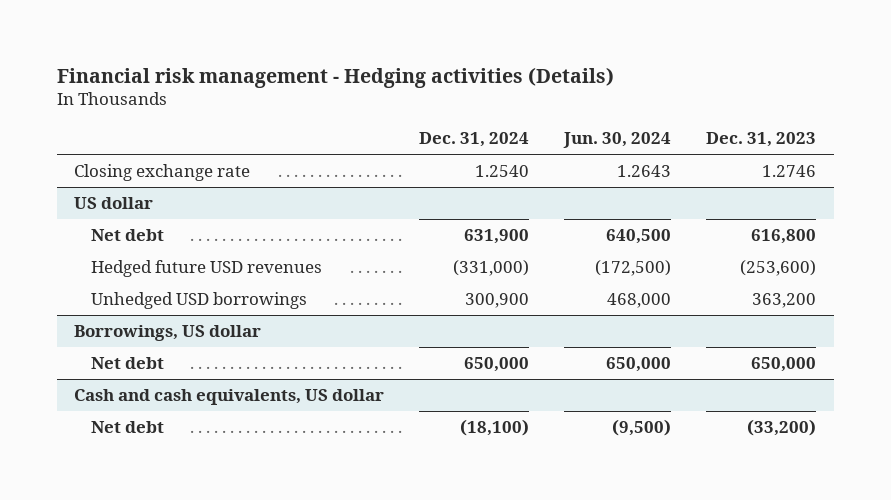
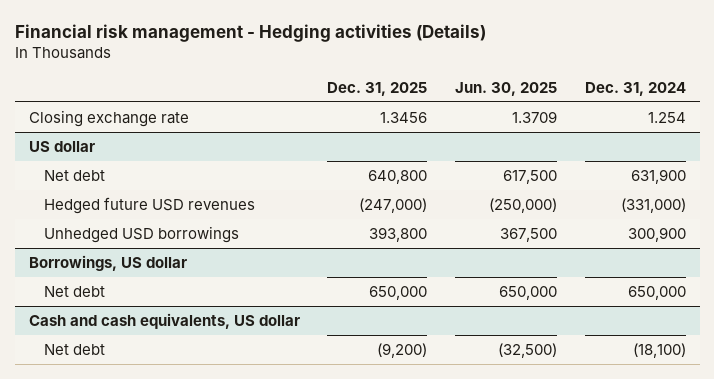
- | Dec. 31, 2024 | Jun. 30, 2024 | Dec. 31, 2023
+ | Dec. 31, 2025 | Jun. 30, 2025 | Dec. 31, 2024
- Closing exchange rate | 1.2540 | 1.2643 | 1.2746
+ Closing exchange rate | 1.3456 | 1.3709 | 1.254

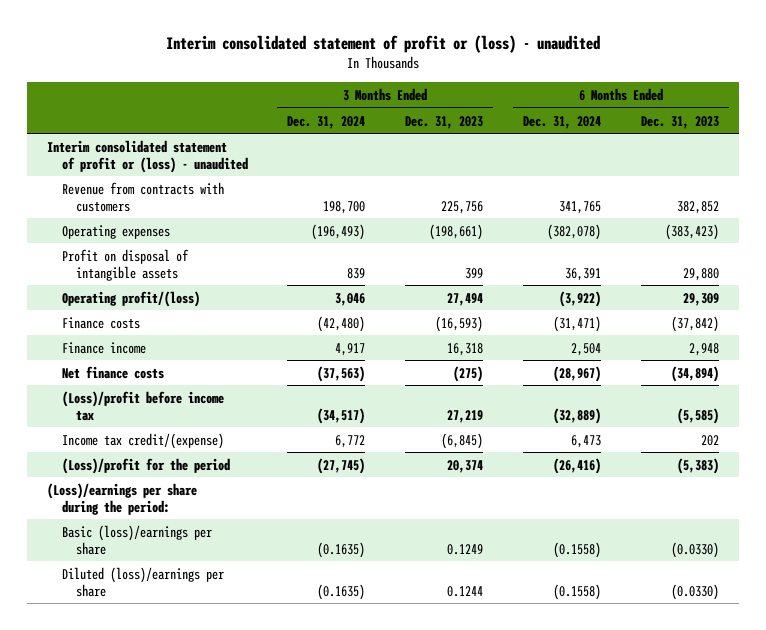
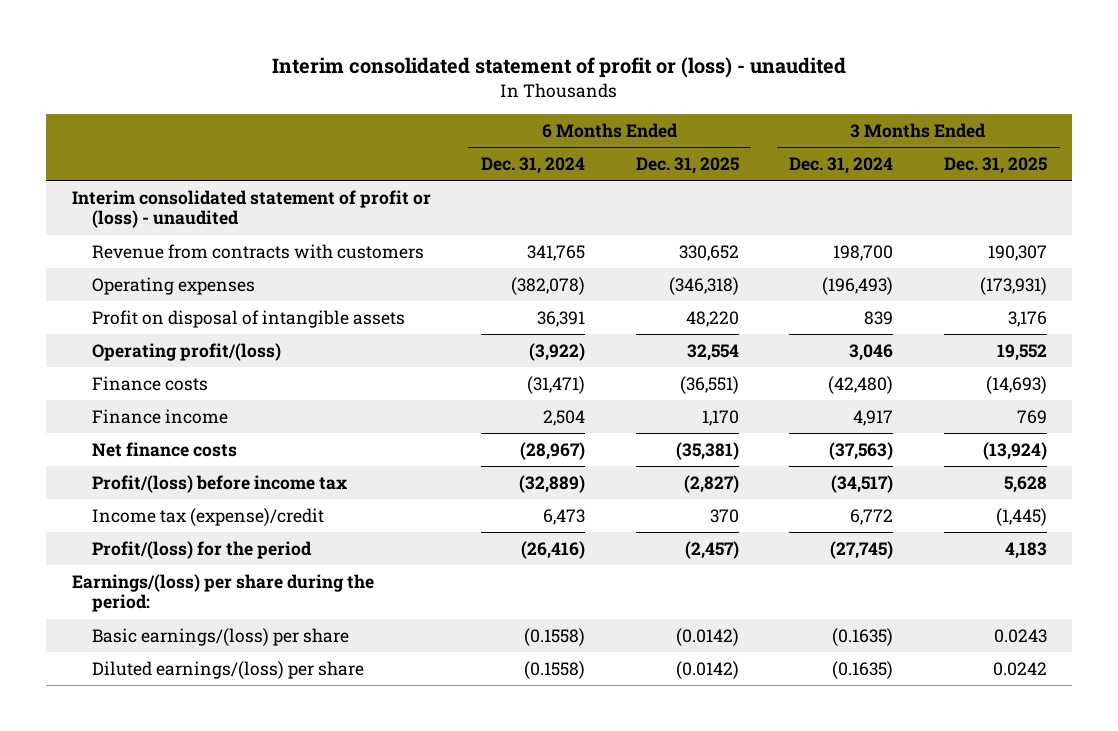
- | 3 Months Ended Dec. 31, 2024 | 3 Months Ended Dec. 31, 2023 | 6 Months Ended Dec. 31, 2024 | 6 Months Ended Dec. 31, 2023
+ | 6 Months Ended Dec. 31, 2024 | 6 Months Ended Dec. 31, 2025 | 3 Months Ended Dec. 31, 2024 | 3 Months Ended Dec. 31, 2025
- (Loss)/profit before income tax | (34,517) | 27,219 | (32,889) | (5,585)
- Income tax credit/(expense) | 6,772 | (6,845) | 6,473 | 202
- (Loss)/profit for the period | (27,745) | 20,374 | (26,416) | (5,383)
- (Loss)/earnings per share during the period:
- Basic (loss)/earnings per share | (0.1635) | 0.1249 | (0.1558) | (0.0330)
- Diluted (loss)/earnings per share | (0.1635) | 0.1244 | (0.1558) | (0.0330)
+ Profit/(loss) before income tax | (32,889) | (2,827) | (34,517) | 5,628
+ Income tax (expense)/credit | 6,473 | 370 | 6,772 | (1,445)
+ Profit/(loss) for the period | (26,416) | (2,457) | (27,745) | 4,183
+ Earnings/(loss) per share during the period:
+ Basic earnings/(loss) per share | (0.1558) | (0.0142) | (0.1635) | 0.0243
+ Diluted earnings/(loss) per share | (0.1558) | (0.0142) | (0.1635) | 0.0242

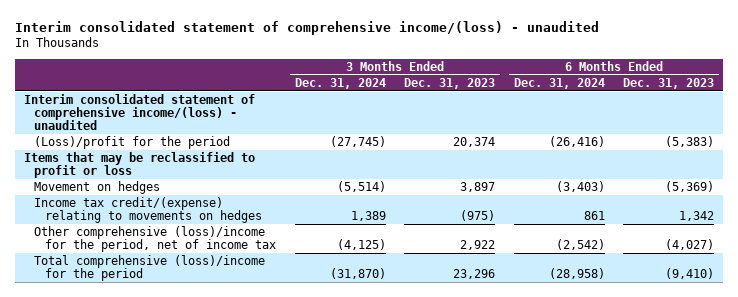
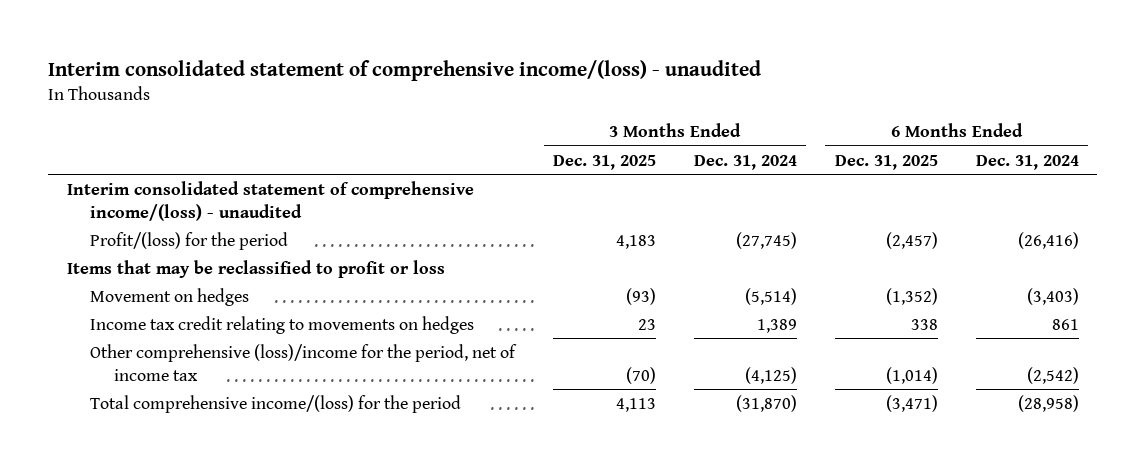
- | 3 Months Ended Dec. 31, 2024 | 3 Months Ended Dec. 31, 2023 | 6 Months Ended Dec. 31, 2024 | 6 Months Ended Dec. 31, 2023
+ | 3 Months Ended Dec. 31, 2025 | 3 Months Ended Dec. 31, 2024 | 6 Months Ended Dec. 31, 2025 | 6 Months Ended Dec. 31, 2024
- (Loss)/profit for the period | (27,745) | 20,374 | (26,416) | (5,383)
+ Profit/(loss) for the period | 4,183 | (27,745) | (2,457) | (26,416)
- Income tax credit/(expense) relating to movements on hedges | 1,389 | (975) | 861 | 1,342
+ Income tax credit relating to movements on hedges | 23 | 1,389 | 338 | 861
- Total comprehensive (loss)/income for the period | (31,870) | 23,296 | (28,958) | (9,410)
+ Total comprehensive income/(loss) for the period | 4,113 | (31,870) | (3,471) | (28,958)

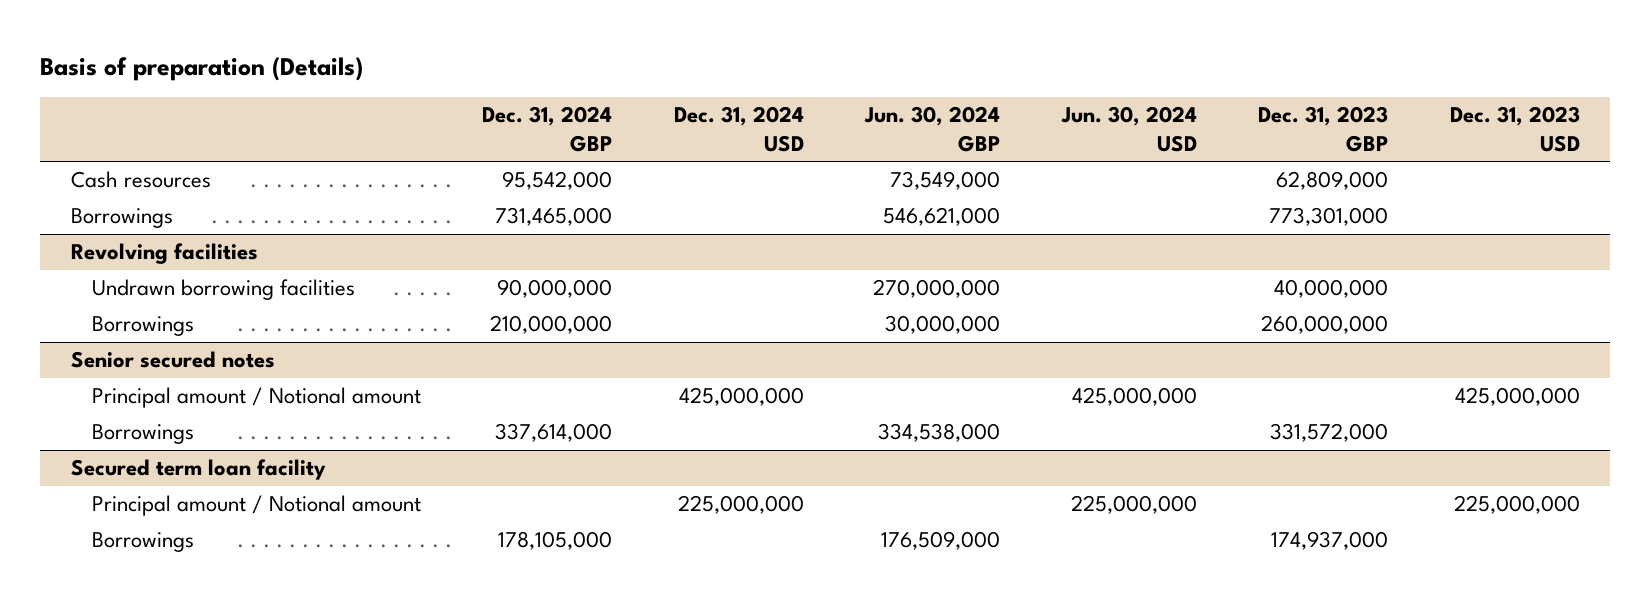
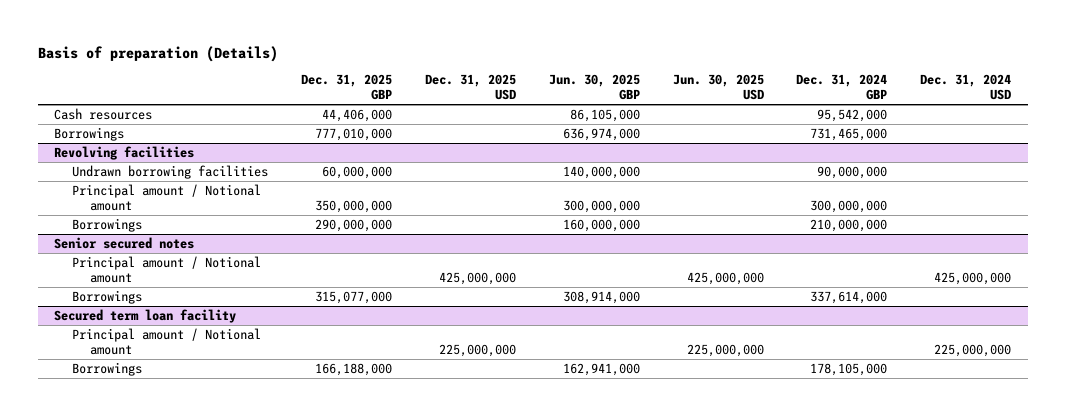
- | Dec. 31, 2024 GBP | Dec. 31, 2024 USD | Jun. 30, 2024 GBP | Jun. 30, 2024 USD | Dec. 31, 2023 GBP | Dec. 31, 2023 USD
+ | Dec. 31, 2025 GBP | Dec. 31, 2025 USD | Jun. 30, 2025 GBP | Jun. 30, 2025 USD | Dec. 31, 2024 GBP | Dec. 31, 2024 USD
@ Revolving facilities
+ Principal amount / Notional amount | 350,000,000 | | 300,000,000 | | 300,000,000 |

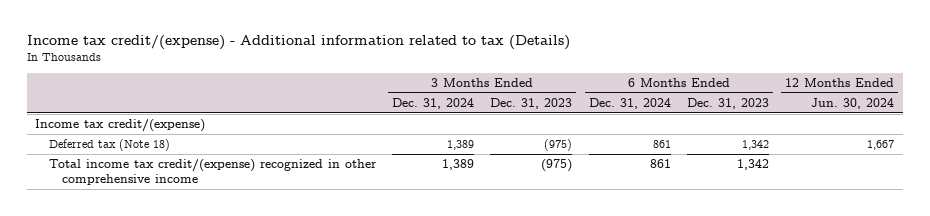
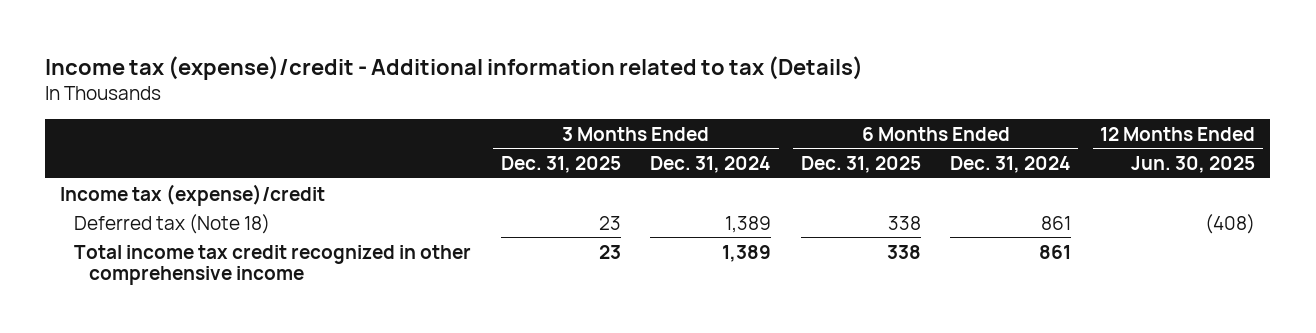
- Income tax credit/(expense) - Additional information related to tax (Details)
+ Income tax (expense)/credit - Additional information related to tax (Details)
- | 3 Months Ended Dec. 31, 2024 | 3 Months Ended Dec. 31, 2023 | 6 Months Ended Dec. 31, 2024 | 6 Months Ended Dec. 31, 2023 | 12 Months Ended Jun. 30, 2024
+ | 3 Months Ended Dec. 31, 2025 | 3 Months Ended Dec. 31, 2024 | 6 Months Ended Dec. 31, 2025 | 6 Months Ended Dec. 31, 2024 | 12 Months Ended Jun. 30, 2025
- Income tax credit/(expense)
+ Income tax (expense)/credit
- Total income tax credit/(expense) recognized in other comprehensive income | 1,389 | (975) | 861 | 1,342 |
+ Total income tax credit recognized in other comprehensive income | 23 | 1,389 | 338 | 861 |

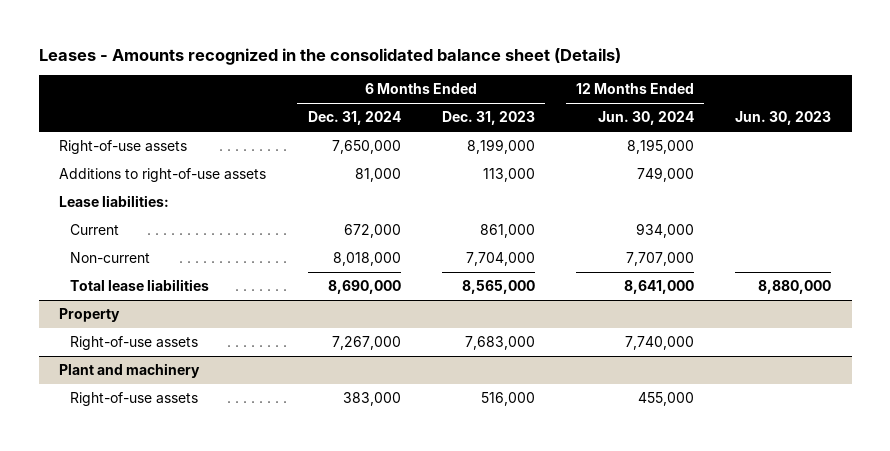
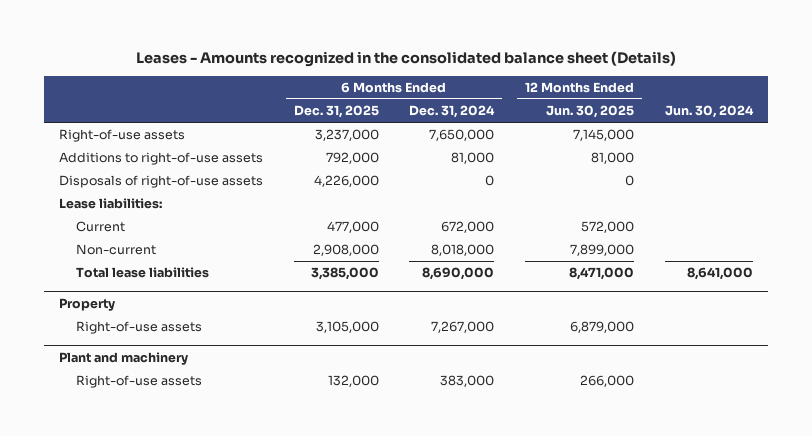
- | 6 Months Ended Dec. 31, 2024 | 6 Months Ended Dec. 31, 2023 | 12 Months Ended Jun. 30, 2024 | Jun. 30, 2023
+ | 6 Months Ended Dec. 31, 2025 | 6 Months Ended Dec. 31, 2024 | 12 Months Ended Jun. 30, 2025 | Jun. 30, 2024
+ Disposals of right-of-use assets | 4,226,000 | 0 | 0 |

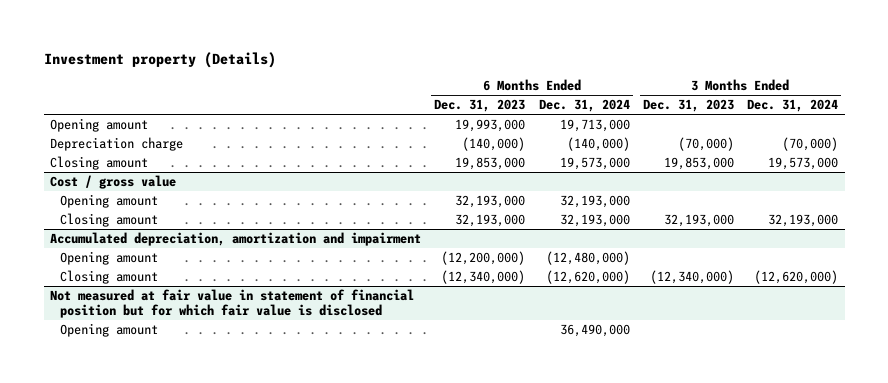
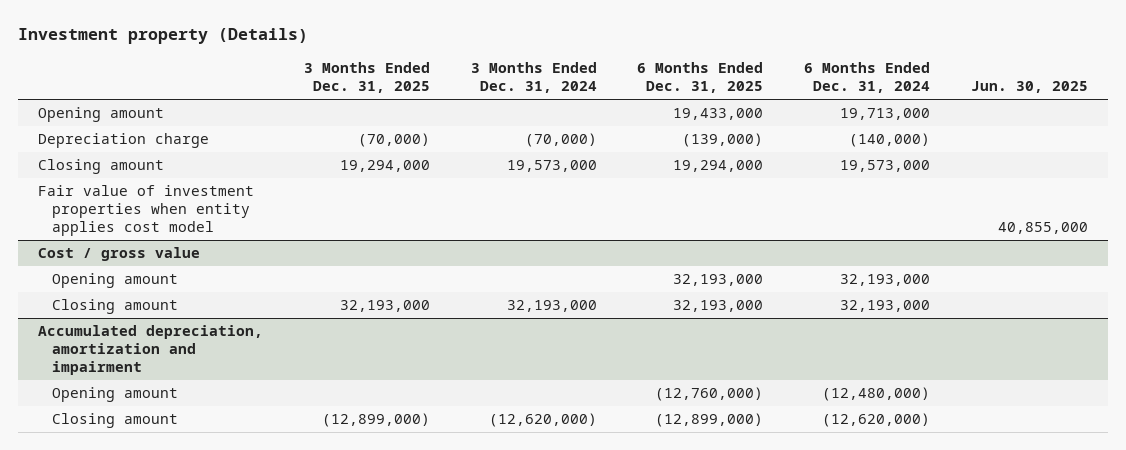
- | 6 Months Ended Dec. 31, 2023 | 6 Months Ended Dec. 31, 2024 | 3 Months Ended Dec. 31, 2023 | 3 Months Ended Dec. 31, 2024
+ | 3 Months Ended Dec. 31, 2025 | 3 Months Ended Dec. 31, 2024 | 6 Months Ended Dec. 31, 2025 | 6 Months Ended Dec. 31, 2024 | Jun. 30, 2025
+ Fair value of investment properties when entity applies cost model | | | | | 40,855,000
- Not measured at fair value in statement of financial position but for which fair value is disclosed
- Opening amount | | 36,490,000 | |

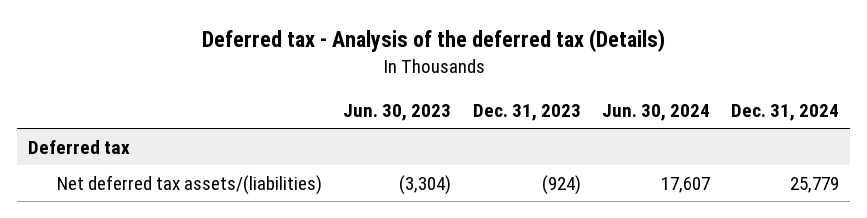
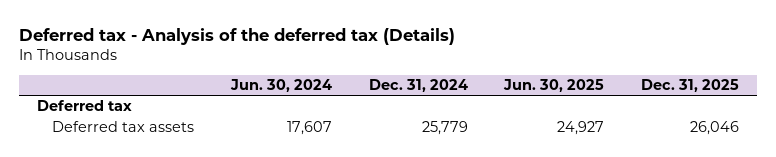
- | Jun. 30, 2023 | Dec. 31, 2023 | Jun. 30, 2024 | Dec. 31, 2024
+ | Jun. 30, 2024 | Dec. 31, 2024 | Jun. 30, 2025 | Dec. 31, 2025
- Net deferred tax assets/(liabilities) | (3,304) | (924) | 17,607 | 25,779
+ Deferred tax assets | 17,607 | 25,779 | 24,927 | 26,046

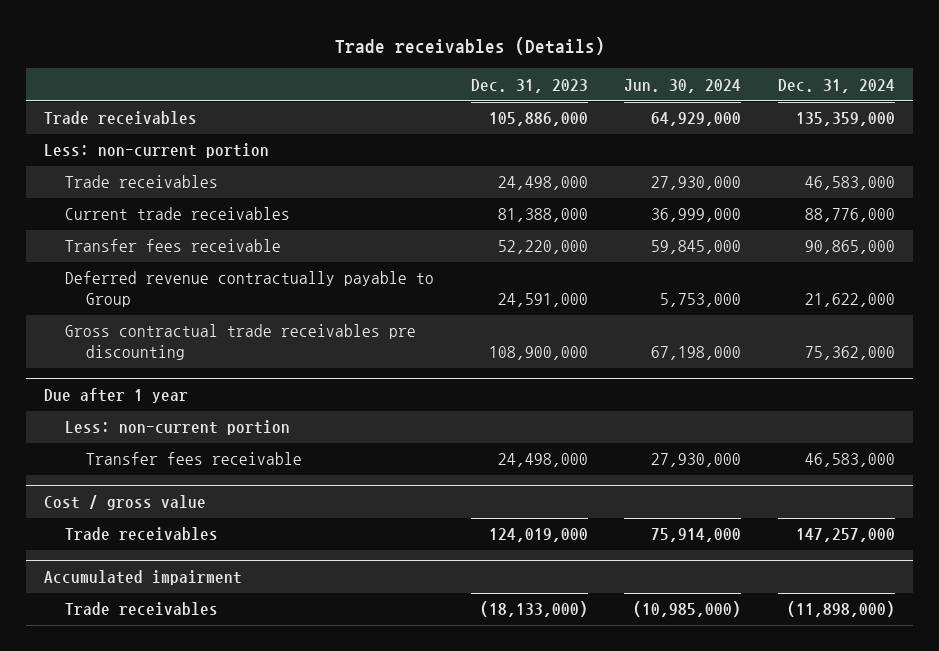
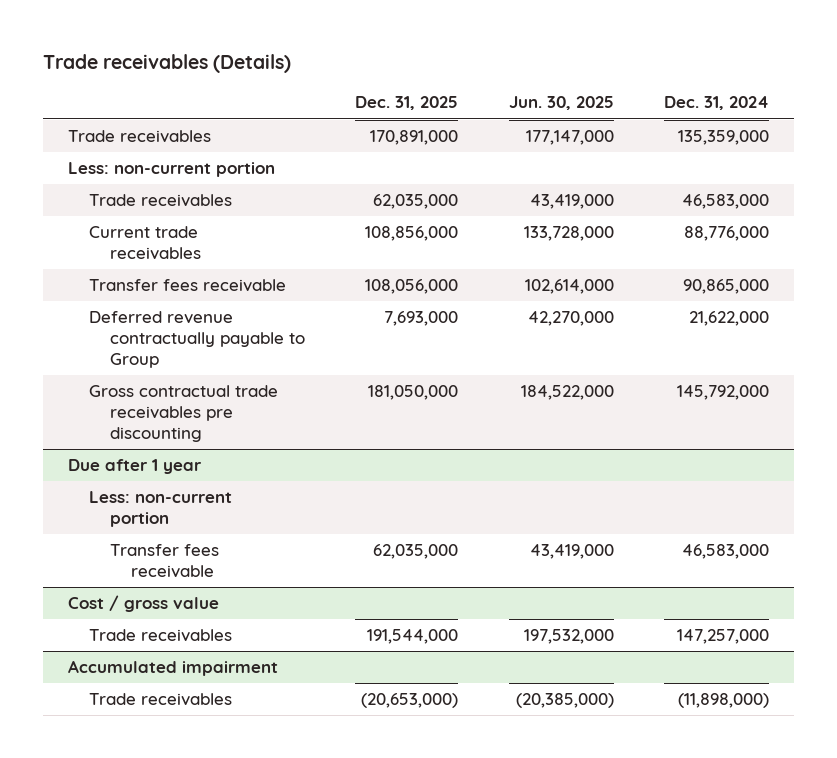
- | Dec. 31, 2023 | Jun. 30, 2024 | Dec. 31, 2024
+ | Dec. 31, 2025 | Jun. 30, 2025 | Dec. 31, 2024
- Gross contractual trade receivables pre discounting | 108,900,000 | 67,198,000 | 75,362,000
+ Gross contractual trade receivables pre discounting | 181,050,000 | 184,522,000 | 145,792,000

